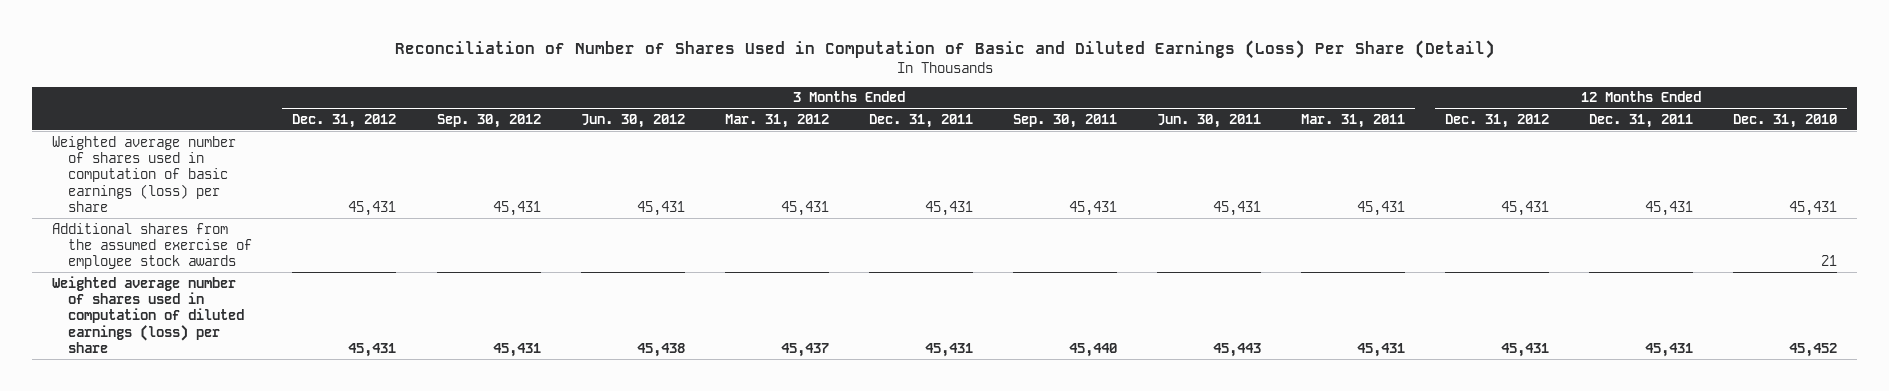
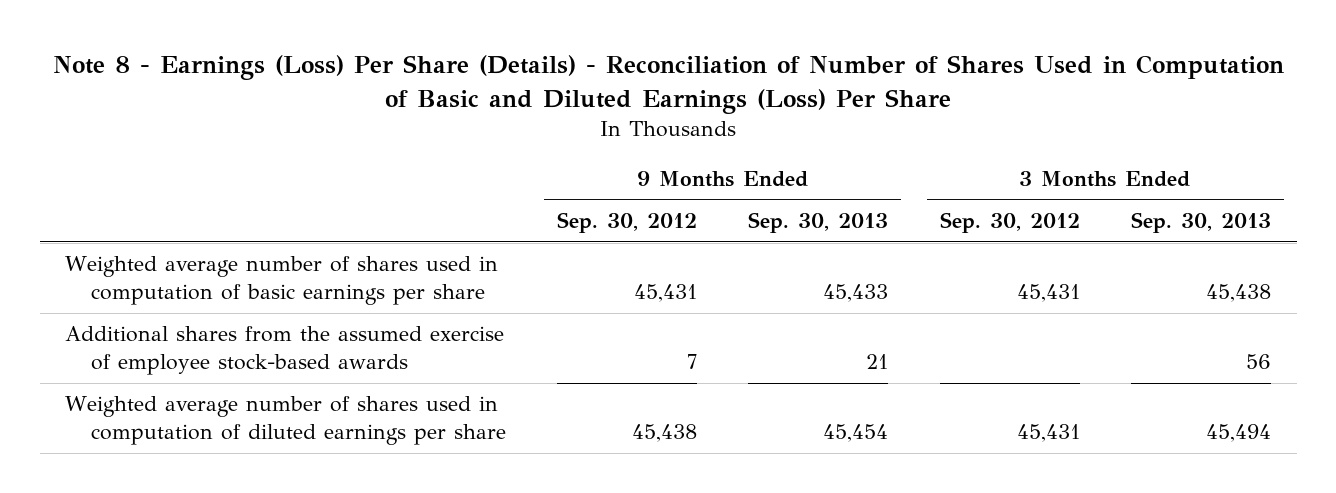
- Reconciliation of Number of Shares Used in Computation of Basic and Diluted Earnings (Loss) Per Share (Detail)
+ Note 8 - Earnings (Loss) Per Share (Details) - Reconciliation of Number of Shares Used in Computation of Basic and Diluted Earnings (Loss) Per Share
- | 3 Months Ended Dec. 31, 2012 | 3 Months Ended Sep. 30, 2012 | 3 Months Ended Jun. 30, 2012 | 3 Months Ended Mar. 31, 2012 | 3 Months Ended Dec. 31, 2011 | 3 Months Ended Sep. 30, 2011 | 3 Months Ended Jun. 30, 2011 | 3 Months Ended Mar. 31, 2011 | 12 Months Ended Dec. 31, 2012 | 12 Months Ended Dec. 31, 2011 | 12 Months Ended Dec. 31, 2010
+ | 9 Months Ended Sep. 30, 2012 | 9 Months Ended Sep. 30, 2013 | 3 Months Ended Sep. 30, 2012 | 3 Months Ended Sep. 30, 2013
- Weighted average number of shares used in computation of basic earnings (loss) per share | 45,431 | 45,431 | 45,431 | 45,431 | 45,431 | 45,431 | 45,431 | 45,431 | 45,431 | 45,431 | 45,431
- Additional shares from the assumed exercise of employee stock awards | | | | | | | | | | | 21
- Weighted average number of shares used in computation of diluted earnings (loss) per share | 45,431 | 45,431 | 45,438 | 45,437 | 45,431 | 45,440 | 45,443 | 45,431 | 45,431 | 45,431 | 45,452
+ Weighted average number of shares used in computation of basic earnings per share | 45,431 | 45,433 | 45,431 | 45,438
+ Additional shares from the assumed exercise of employee stock-based awards | 7 | 21 | | 56
+ Weighted average number of shares used in computation of diluted earnings per share | 45,438 | 45,454 | 45,431 | 45,494

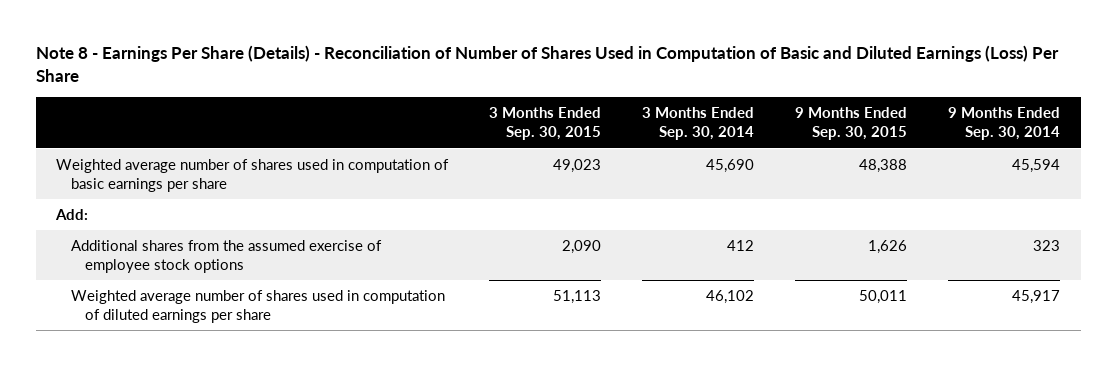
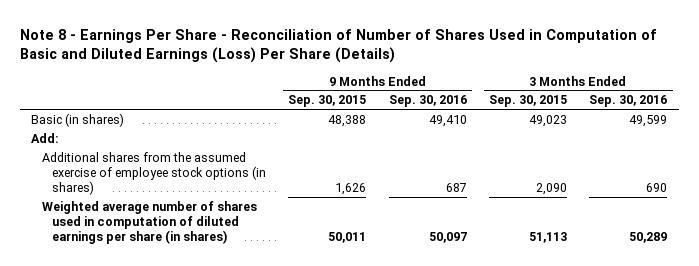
- Note 8 - Earnings Per Share (Details) - Reconciliation of Number of Shares Used in Computation of Basic and Diluted Earnings (Loss) Per Share
+ Note 8 - Earnings Per Share - Reconciliation of Number of Shares Used in Computation of Basic and Diluted Earnings (Loss) Per Share (Details)
- | 3 Months Ended Sep. 30, 2015 | 3 Months Ended Sep. 30, 2014 | 9 Months Ended Sep. 30, 2015 | 9 Months Ended Sep. 30, 2014
+ | 9 Months Ended Sep. 30, 2015 | 9 Months Ended Sep. 30, 2016 | 3 Months Ended Sep. 30, 2015 | 3 Months Ended Sep. 30, 2016
- Weighted average number of shares used in computation of basic earnings per share | 49,023 | 45,690 | 48,388 | 45,594
+ Basic (in shares) | 48,388 | 49,410 | 49,023 | 49,599
- Additional shares from the assumed exercise of employee stock options | 2,090 | 412 | 1,626 | 323
- Weighted average number of shares used in computation of diluted earnings per share | 51,113 | 46,102 | 50,011 | 45,917
+ Additional shares from the assumed exercise of employee stock options (in shares) | 1,626 | 687 | 2,090 | 690
+ Weighted average number of shares used in computation of diluted earnings per share (in shares) | 50,011 | 50,097 | 51,113 | 50,289

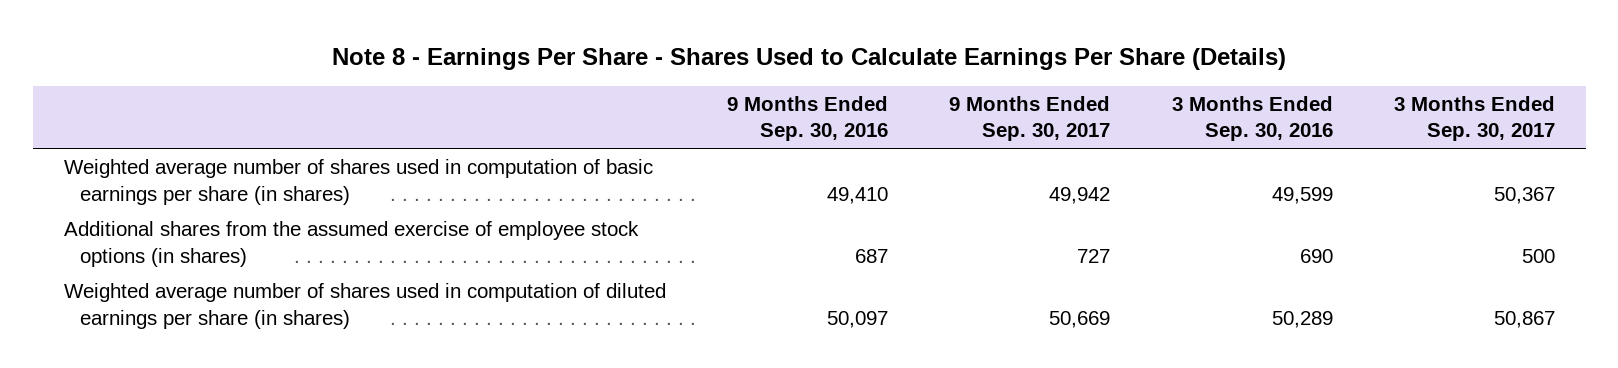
- Note 8 - Earnings Per Share - Reconciliation of Number of Shares Used in Computation of Basic and Diluted Earnings (Loss) Per Share (Details)
+ Note 8 - Earnings Per Share - Shares Used to Calculate Earnings Per Share (Details)
- | 9 Months Ended Sep. 30, 2015 | 9 Months Ended Sep. 30, 2016 | 3 Months Ended Sep. 30, 2015 | 3 Months Ended Sep. 30, 2016
+ | 9 Months Ended Sep. 30, 2016 | 9 Months Ended Sep. 30, 2017 | 3 Months Ended Sep. 30, 2016 | 3 Months Ended Sep. 30, 2017
- Basic (in shares) | 48,388 | 49,410 | 49,023 | 49,599
- Add:
+ Weighted average number of shares used in computation of basic earnings per share (in shares) | 49,410 | 49,942 | 49,599 | 50,367

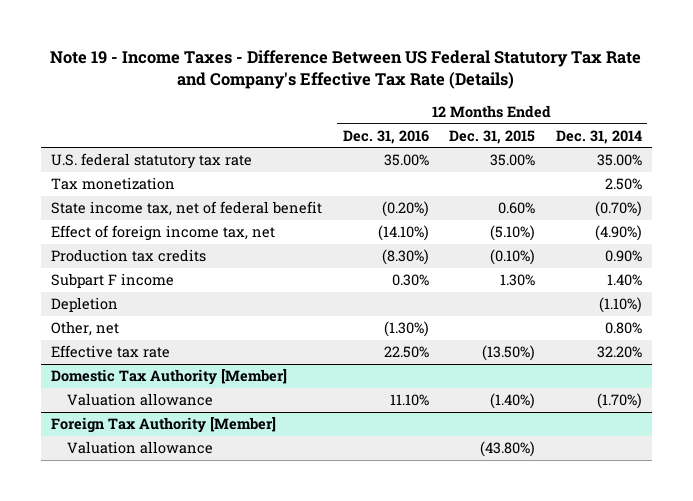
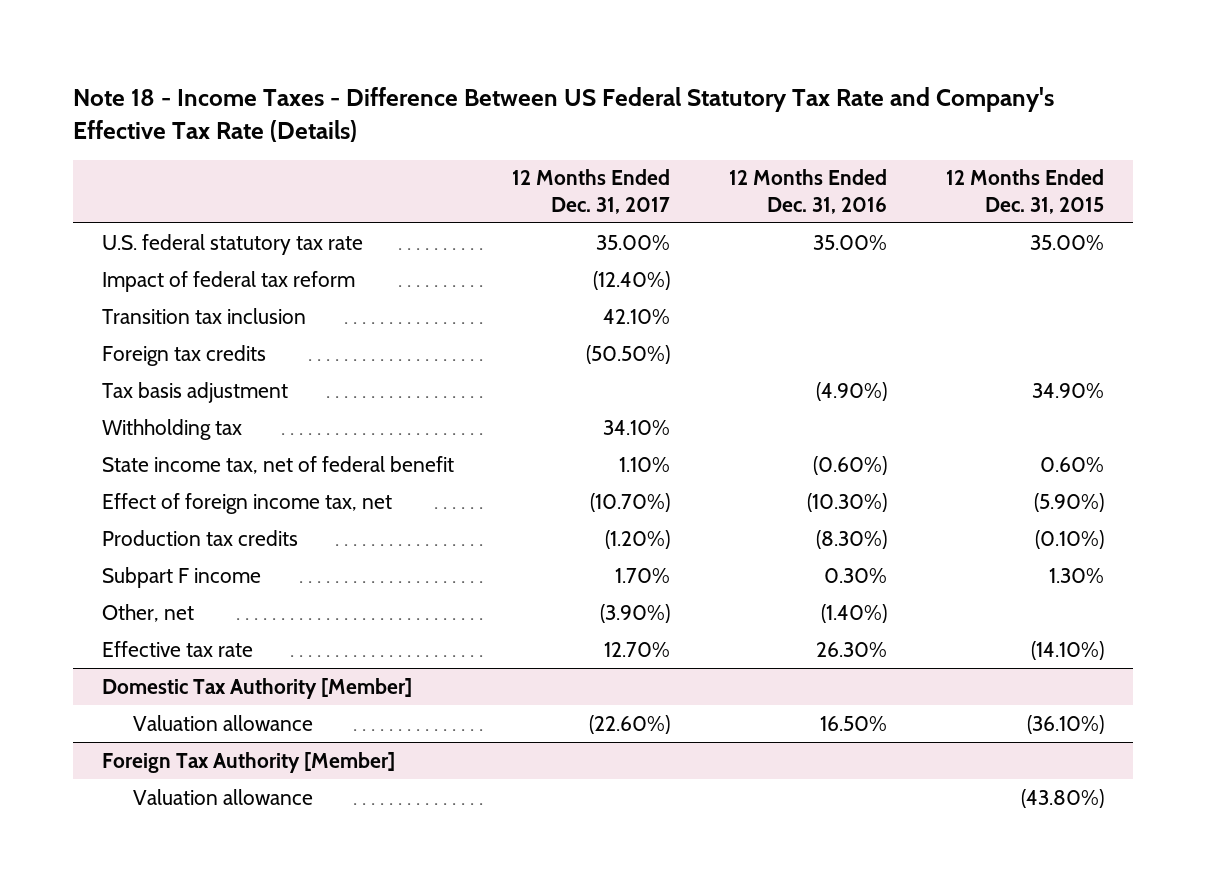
- Note 19 - Income Taxes - Difference Between US Federal Statutory Tax Rate and Company's Effective Tax Rate (Details)
+ Note 18 - Income Taxes - Difference Between US Federal Statutory Tax Rate and Company's Effective Tax Rate (Details)
- | 12 Months Ended Dec. 31, 2016 | 12 Months Ended Dec. 31, 2015 | 12 Months Ended Dec. 31, 2014
+ | 12 Months Ended Dec. 31, 2017 | 12 Months Ended Dec. 31, 2016 | 12 Months Ended Dec. 31, 2015
- Tax monetization | | | 2.50%
- State income tax, net of federal benefit | (0.20%) | 0.60% | (0.70%)
- Effect of foreign income tax, net | (14.10%) | (5.10%) | (4.90%)
+ Impact of federal tax reform | (12.40%) | |
+ Transition tax inclusion | 42.10% | |
+ Foreign tax credits | (50.50%) | |
+ Tax basis adjustment | | (4.90%) | 34.90%
+ Withholding tax | 34.10% | |
+ State income tax, net of federal benefit | 1.10% | (0.60%) | 0.60%
+ Effect of foreign income tax, net | (10.70%) | (10.30%) | (5.90%)
- Depletion | | | (1.10%)
- Other, net | (1.30%) | | 0.80%
- Effective tax rate | 22.50% | (13.50%) | 32.20%
+ Other, net | (3.90%) | (1.40%) |
+ Effective tax rate | 12.70% | 26.30% | (14.10%)
@ Domestic Tax Authority [Member]
- Valuation allowance | 11.10% | (1.40%) | (1.70%)
+ Valuation allowance | (22.60%) | 16.50% | (36.10%)

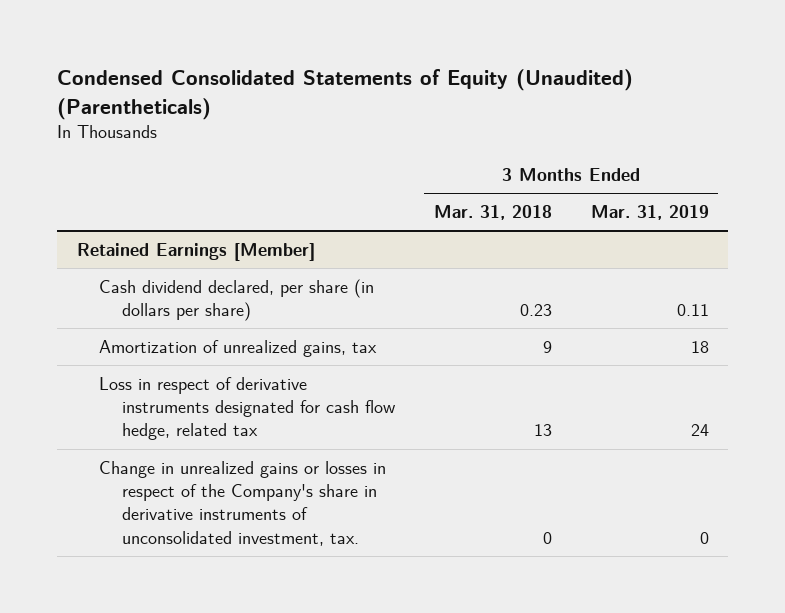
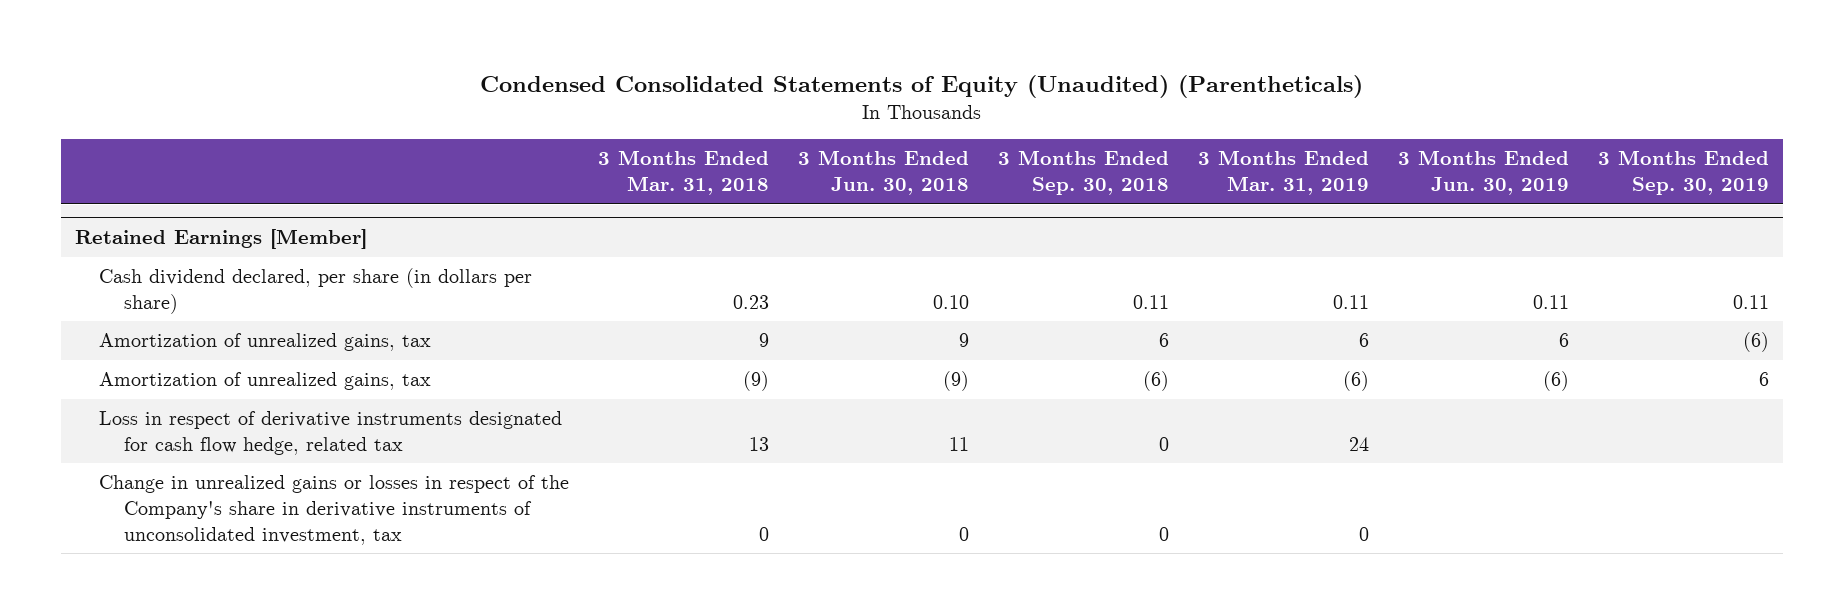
- | 3 Months Ended Mar. 31, 2018 | 3 Months Ended Mar. 31, 2019
+ | 3 Months Ended Mar. 31, 2018 | 3 Months Ended Jun. 30, 2018 | 3 Months Ended Sep. 30, 2018 | 3 Months Ended Mar. 31, 2019 | 3 Months Ended Jun. 30, 2019 | 3 Months Ended Sep. 30, 2019
@ Retained Earnings [Member]
- Amortization of unrealized gains, tax | 9 | 18
+ Amortization of unrealized gains, tax | 9 | 9 | 6 | 6 | 6 | (6)
+ Amortization of unrealized gains, tax | (9) | (9) | (6) | (6) | (6) | 6
- Change in unrealized gains or losses in respect of the Company's share in derivative instruments of unconsolidated investment, tax. | 0 | 0
+ Change in unrealized gains or losses in respect of the Company's share in derivative instruments of unconsolidated investment, tax | 0 | 0 | 0 | 0 | |

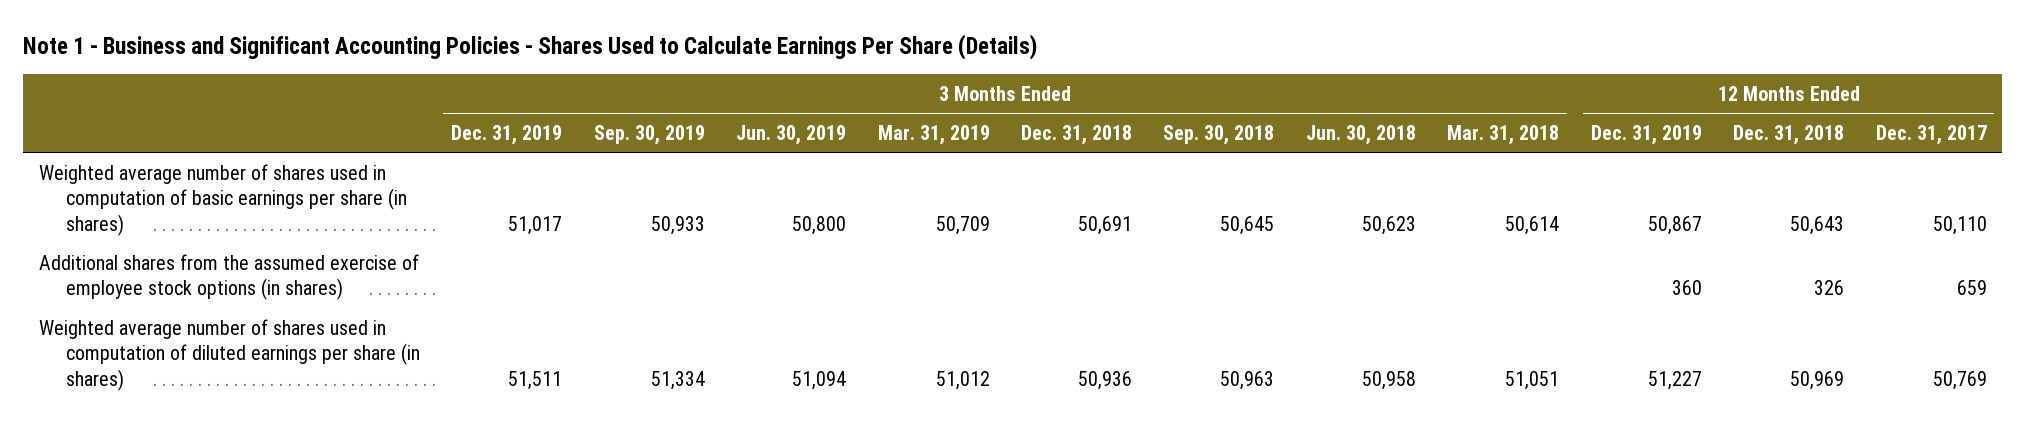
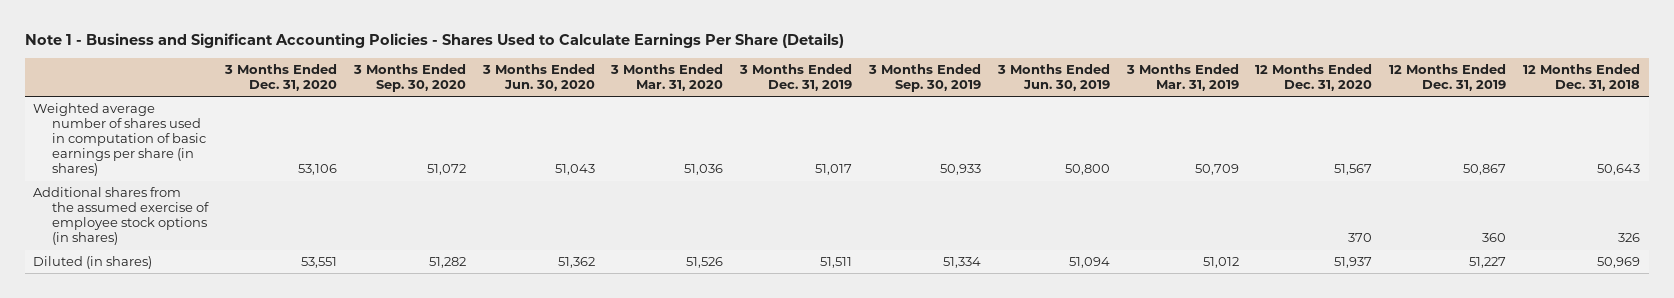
- | 3 Months Ended Dec. 31, 2019 | 3 Months Ended Sep. 30, 2019 | 3 Months Ended Jun. 30, 2019 | 3 Months Ended Mar. 31, 2019 | 3 Months Ended Dec. 31, 2018 | 3 Months Ended Sep. 30, 2018 | 3 Months Ended Jun. 30, 2018 | 3 Months Ended Mar. 31, 2018 | 12 Months Ended Dec. 31, 2019 | 12 Months Ended Dec. 31, 2018 | 12 Months Ended Dec. 31, 2017
+ | 3 Months Ended Dec. 31, 2020 | 3 Months Ended Sep. 30, 2020 | 3 Months Ended Jun. 30, 2020 | 3 Months Ended Mar. 31, 2020 | 3 Months Ended Dec. 31, 2019 | 3 Months Ended Sep. 30, 2019 | 3 Months Ended Jun. 30, 2019 | 3 Months Ended Mar. 31, 2019 | 12 Months Ended Dec. 31, 2020 | 12 Months Ended Dec. 31, 2019 | 12 Months Ended Dec. 31, 2018
- Weighted average number of shares used in computation of diluted earnings per share (in shares) | 51,511 | 51,334 | 51,094 | 51,012 | 50,936 | 50,963 | 50,958 | 51,051 | 51,227 | 50,969 | 50,769
+ Diluted (in shares) | 53,551 | 51,282 | 51,362 | 51,526 | 51,511 | 51,334 | 51,094 | 51,012 | 51,937 | 51,227 | 50,969

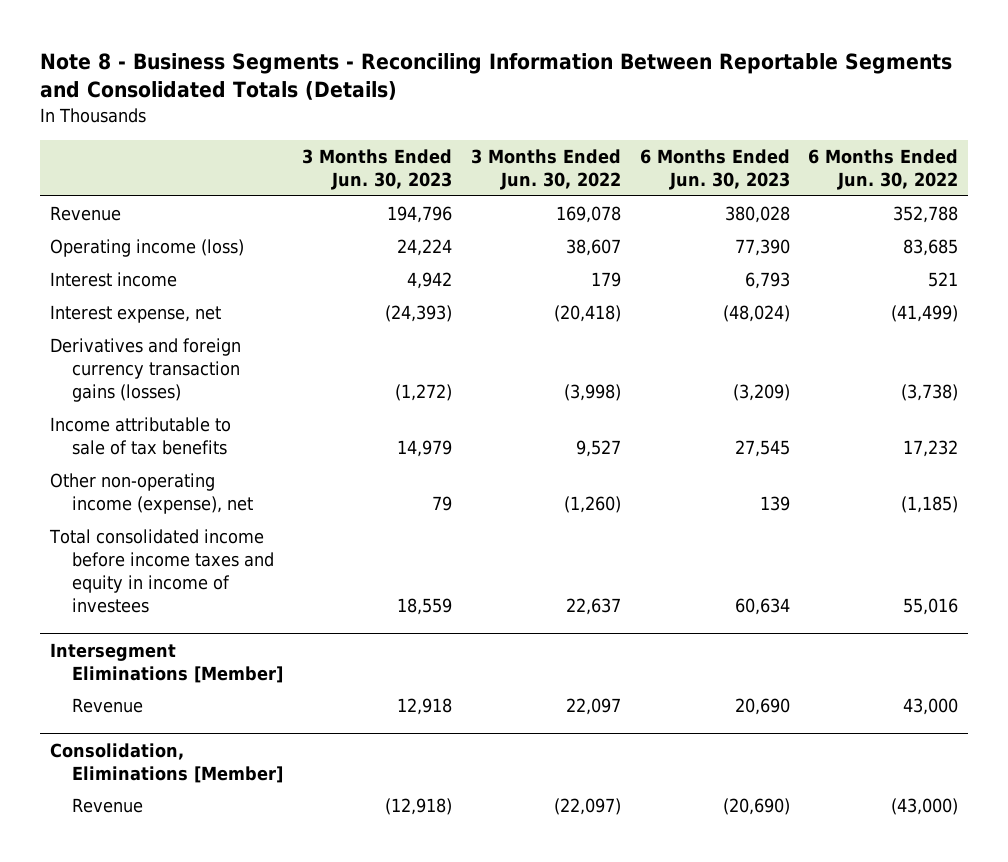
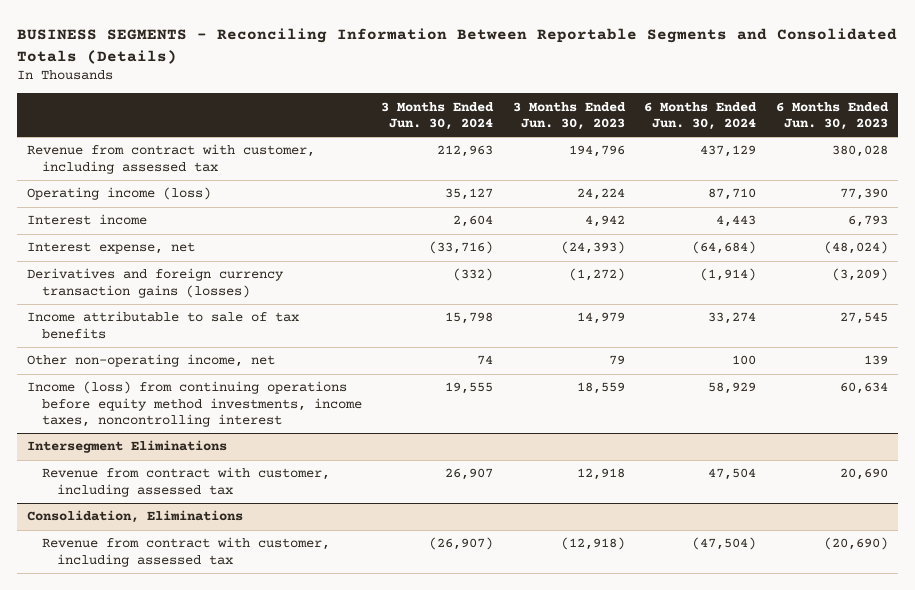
- Note 8 - Business Segments - Reconciling Information Between Reportable Segments and Consolidated Totals (Details)
+ BUSINESS SEGMENTS - Reconciling Information Between Reportable Segments and Consolidated Totals (Details)
- | 3 Months Ended Jun. 30, 2023 | 3 Months Ended Jun. 30, 2022 | 6 Months Ended Jun. 30, 2023 | 6 Months Ended Jun. 30, 2022
+ | 3 Months Ended Jun. 30, 2024 | 3 Months Ended Jun. 30, 2023 | 6 Months Ended Jun. 30, 2024 | 6 Months Ended Jun. 30, 2023
- Revenue | 194,796 | 169,078 | 380,028 | 352,788
+ Revenue from contract with customer, including assessed tax | 212,963 | 194,796 | 437,129 | 380,028
- Other non-operating income (expense), net | 79 | (1,260) | 139 | (1,185)
- Total consolidated income before income taxes and equity in income of investees | 18,559 | 22,637 | 60,634 | 55,016
- Intersegment Eliminations [Member]
- Revenue | 12,918 | 22,097 | 20,690 | 43,000
- Consolidation, Eliminations [Member]
- Revenue | (12,918) | (22,097) | (20,690) | (43,000)
+ Other non-operating income, net | 74 | 79 | 100 | 139
+ Income (loss) from continuing operations before equity method investments, income taxes, noncontrolling interest | 19,555 | 18,559 | 58,929 | 60,634
+ Intersegment Eliminations
+ Revenue from contract with customer, including assessed tax | 26,907 | 12,918 | 47,504 | 20,690
+ Consolidation, Eliminations
+ Revenue from contract with customer, including assessed tax | (26,907) | (12,918) | (47,504) | (20,690)

